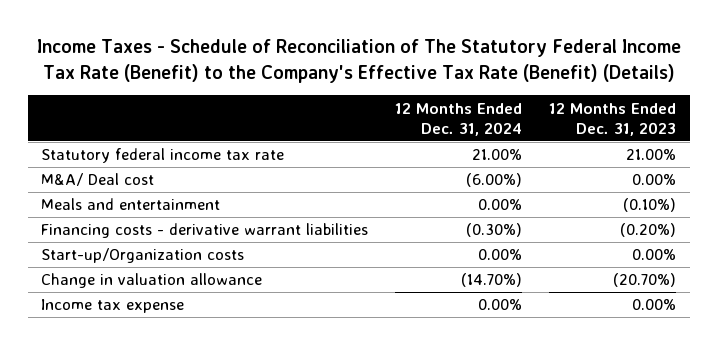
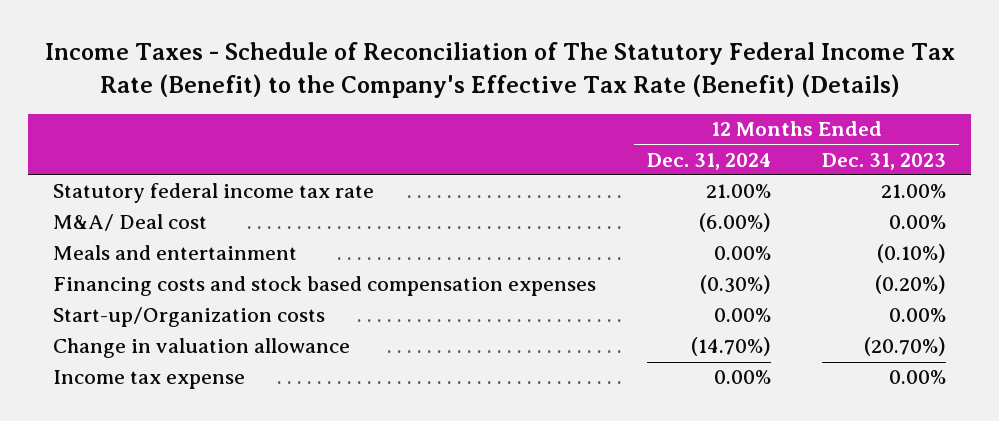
- Financing costs - derivative warrant liabilities | (0.30%) | (0.20%)
+ Financing costs and stock based compensation expenses | (0.30%) | (0.20%)

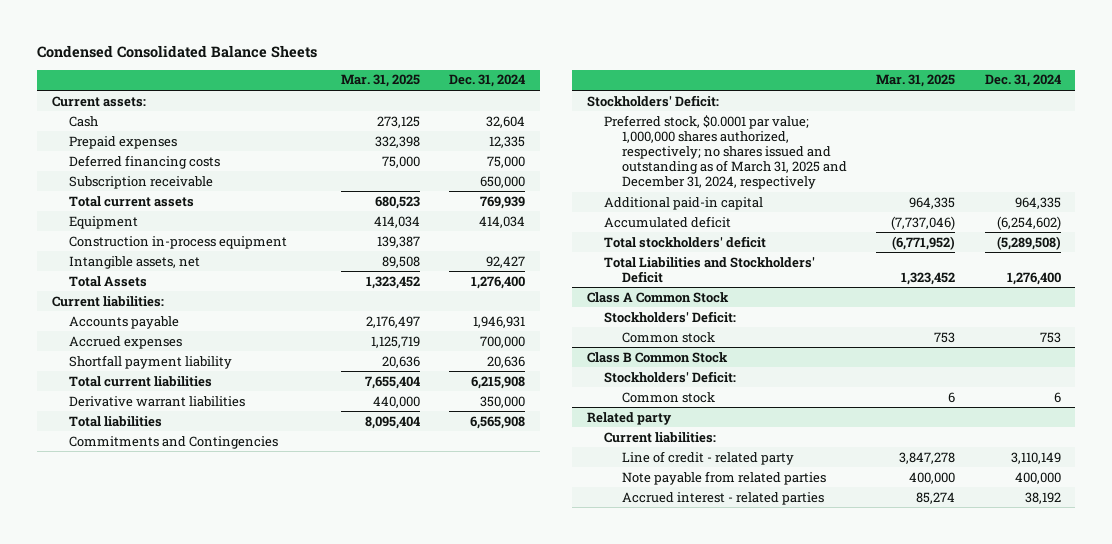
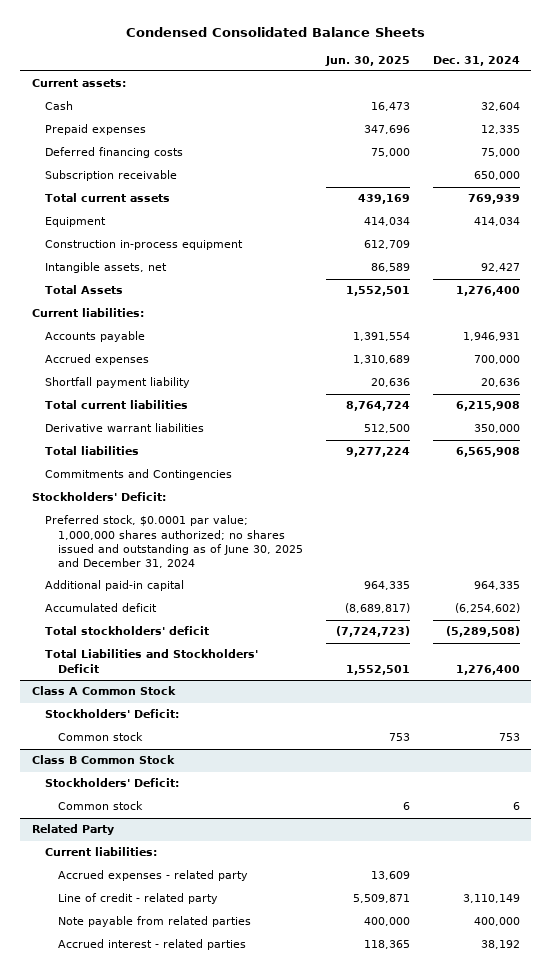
- | Mar. 31, 2025 | Dec. 31, 2024
+ | Jun. 30, 2025 | Dec. 31, 2024
- Preferred stock, $0.0001 par value; 1,000,000 shares authorized, respectively; no shares issued and outstanding as of March 31, 2025 and December 31, 2024, respectively
+ Preferred stock, $0.0001 par value; 1,000,000 shares authorized; no shares issued and outstanding as of June 30, 2025 and December 31, 2024
- Related party
+ Related Party
+ Accrued expenses - related party | 13,609 |

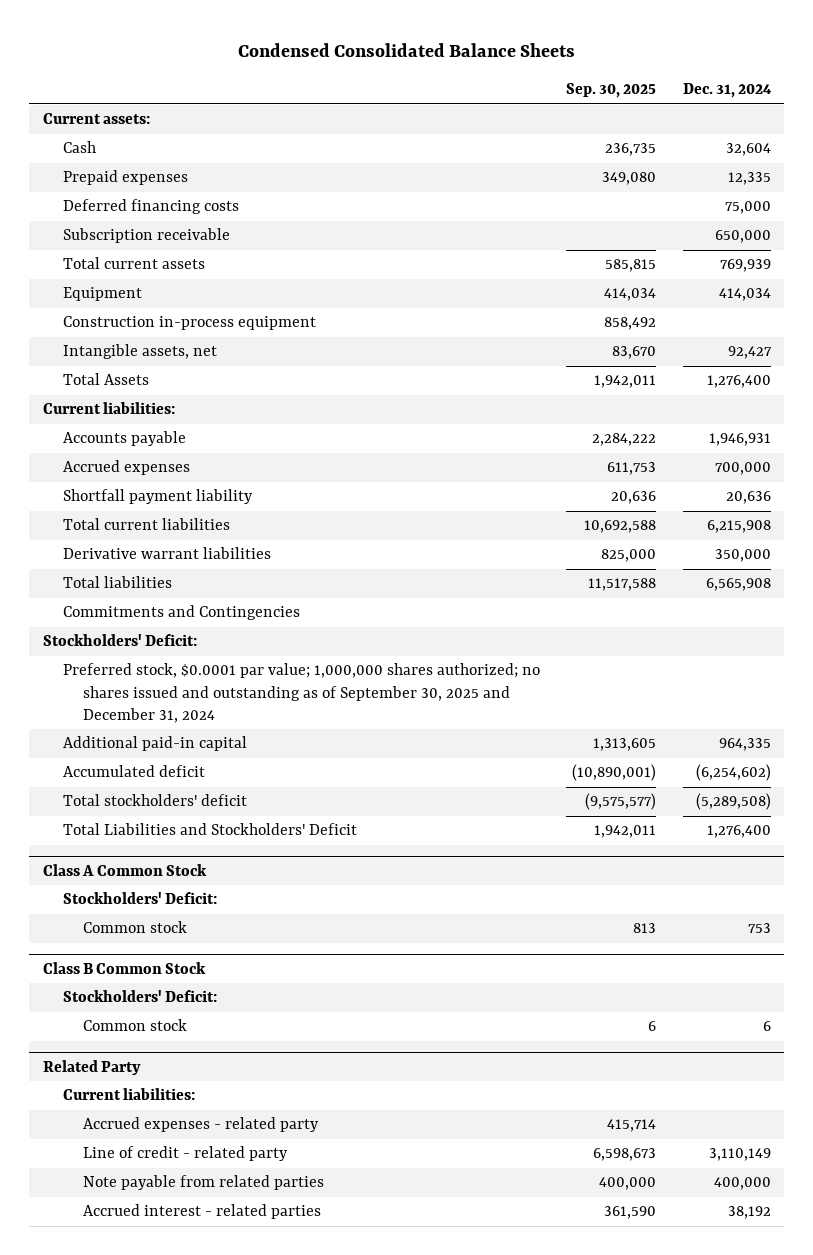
- | Jun. 30, 2025 | Dec. 31, 2024
+ | Sep. 30, 2025 | Dec. 31, 2024
- Preferred stock, $0.0001 par value; 1,000,000 shares authorized; no shares issued and outstanding as of June 30, 2025 and December 31, 2024
+ Preferred stock, $0.0001 par value; 1,000,000 shares authorized; no shares issued and outstanding as of September 30, 2025 and December 31, 2024

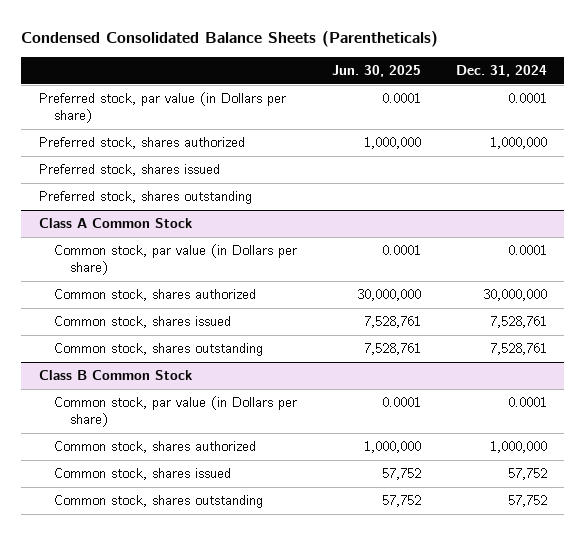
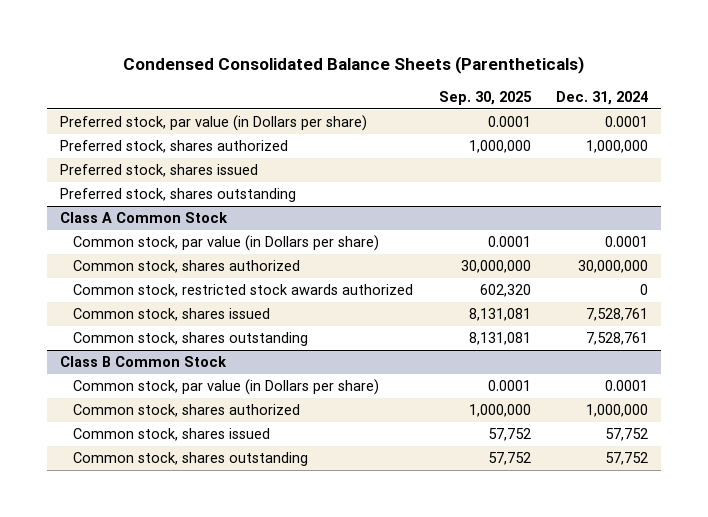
- | Jun. 30, 2025 | Dec. 31, 2024
+ | Sep. 30, 2025 | Dec. 31, 2024
@ Class A Common Stock
+ Common stock, restricted stock awards authorized | 602,320 | 0

